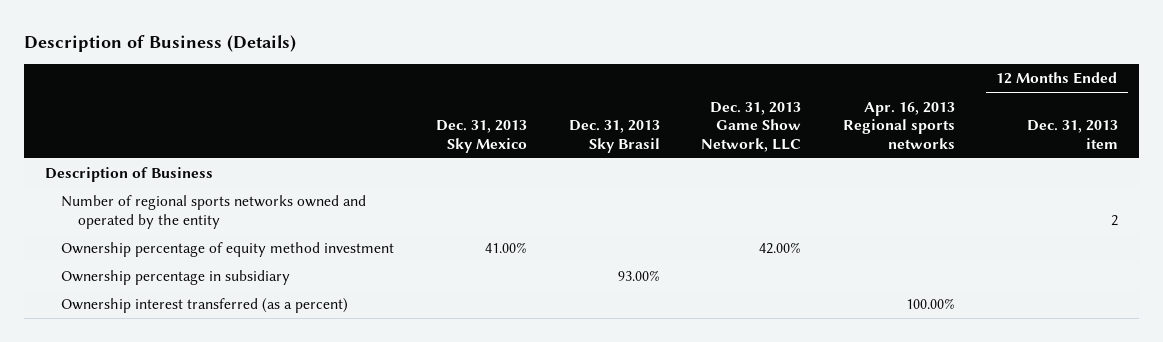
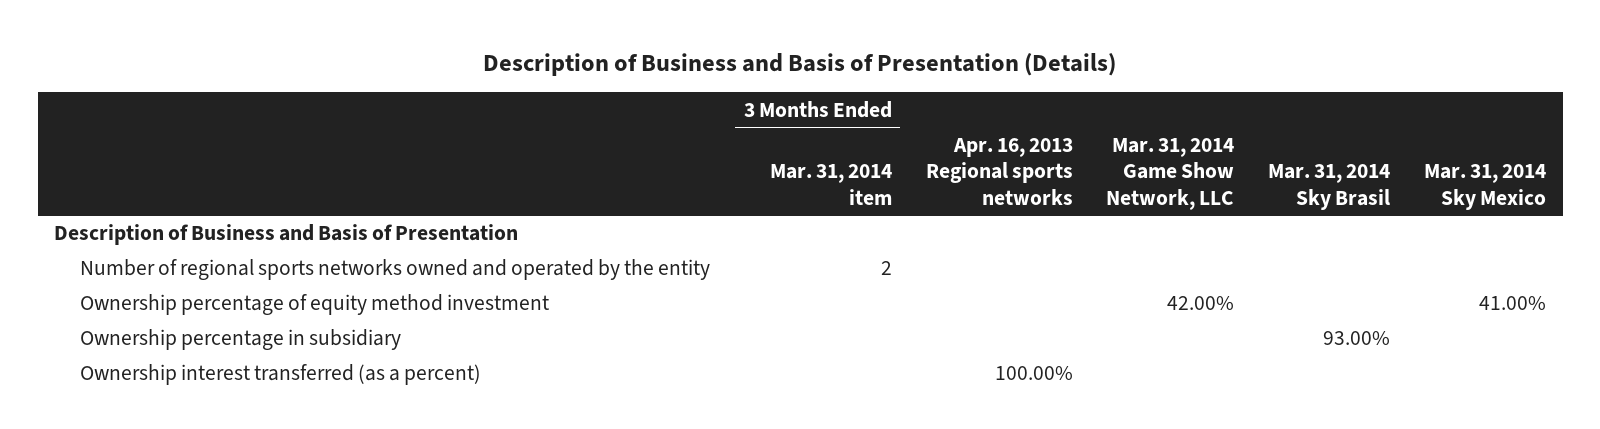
- Description of Business (Details)
+ Description of Business and Basis of Presentation (Details)
- | Dec. 31, 2013 Sky Mexico | Dec. 31, 2013 Sky Brasil | Dec. 31, 2013 Game Show Network, LLC | Apr. 16, 2013 Regional sports networks | 12 Months Ended Dec. 31, 2013 item
+ | 3 Months Ended Mar. 31, 2014 item | Apr. 16, 2013 Regional sports networks | Mar. 31, 2014 Game Show Network, LLC | Mar. 31, 2014 Sky Brasil | Mar. 31, 2014 Sky Mexico
- Description of Business
+ Description of Business and Basis of Presentation

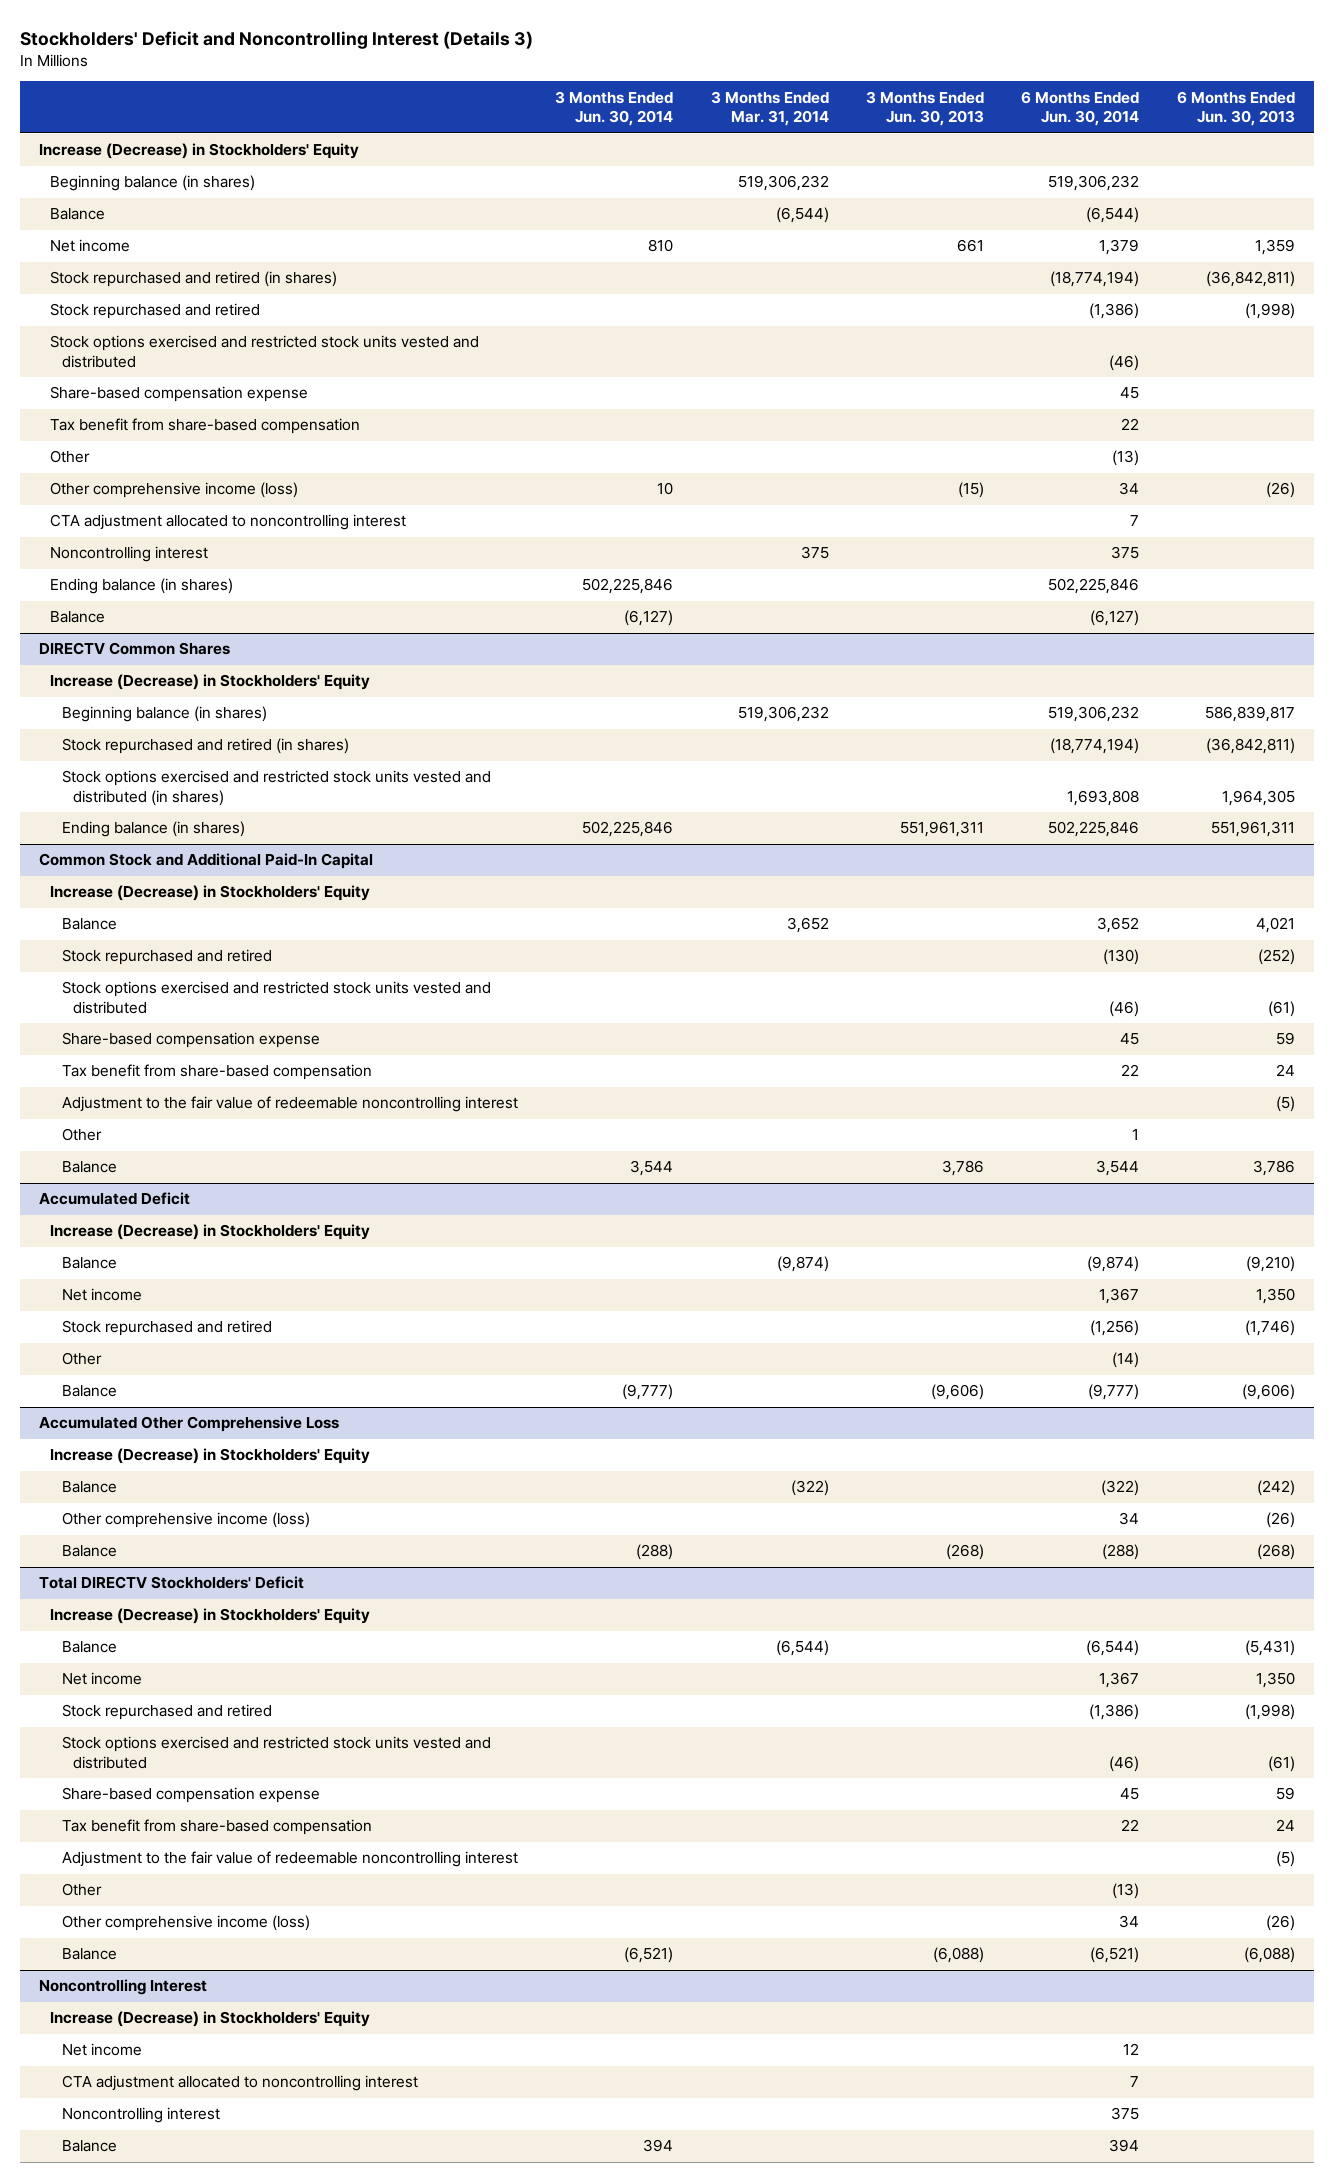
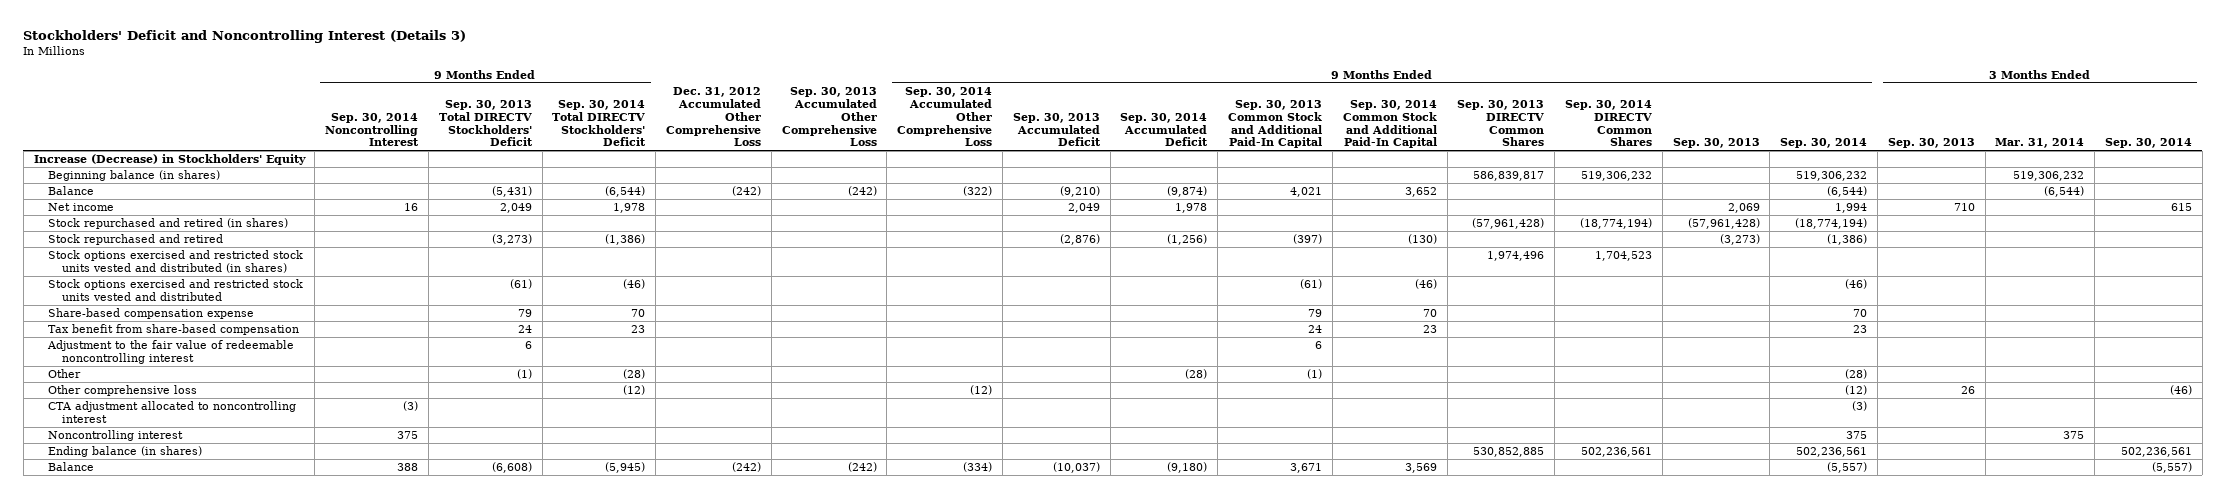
- | 3 Months Ended Jun. 30, 2014 | 3 Months Ended Mar. 31, 2014 | 3 Months Ended Jun. 30, 2013 | 6 Months Ended Jun. 30, 2014 | 6 Months Ended Jun. 30, 2013
+ | 9 Months Ended Sep. 30, 2014 Noncontrolling Interest | 9 Months Ended Sep. 30, 2013 Total DIRECTV Stockholders' Deficit | 9 Months Ended Sep. 30, 2014 Total DIRECTV Stockholders' Deficit | Dec. 31, 2012 Accumulated Other Comprehensive Loss | Sep. 30, 2013 Accumulated Other Comprehensive Loss | 9 Months Ended Sep. 30, 2014 Accumulated Other Comprehensive Loss | 9 Months Ended Sep. 30, 2013 Accumulated Deficit | 9 Months Ended Sep. 30, 2014 Accumulated Deficit | 9 Months Ended Sep. 30, 2013 Common Stock and Additional Paid-In Capital | 9 Months Ended Sep. 30, 2014 Common Stock and Additional Paid-In Capital | 9 Months Ended Sep. 30, 2013 DIRECTV Common Shares | 9 Months Ended Sep. 30, 2014 DIRECTV Common Shares | 9 Months Ended Sep. 30, 2013 | 9 Months Ended Sep. 30, 2014 | 3 Months Ended Sep. 30, 2013 | 3 Months Ended Mar. 31, 2014 | 3 Months Ended Sep. 30, 2014
+ Stock options exercised and restricted stock units vested and distributed (in shares) | | | | | | | | | | | 1,974,496 | 1,704,523 | | | | |
+ Adjustment to the fair value of redeemable noncontrolling interest | | 6 | | | | | | | 6 | | | | | | | |
- Other comprehensive income (loss) | 10 | | (15) | 34 | (26)
+ Other comprehensive loss | | | (12) | | | (12) | | | | | | | | (12) | 26 | | (46)
- DIRECTV Common Shares
- Increase (Decrease) in Stockholders' Equity
- Beginning balance (in shares) | | 519,306,232 | | 519,306,232 | 586,839,817
- Stock repurchased and retired (in shares) | | | | (18,774,194) | (36,842,811)
- Stock options exercised and restricted stock units vested and distributed (in shares) | | | | 1,693,808 | 1,964,305
- Ending balance (in shares) | 502,225,846 | | 551,961,311 | 502,225,846 | 551,961,311
- Common Stock and Additional Paid-In Capital
- Increase (Decrease) in Stockholders' Equity
- Balance | | 3,652 | | 3,652 | 4,021
- Stock repurchased and retired | | | | (130) | (252)
- Stock options exercised and restricted stock units vested and distributed | | | | (46) | (61)
- Share-based compensation expense | | | | 45 | 59
- Tax benefit from share-based compensation | | | | 22 | 24
- Adjustment to the fair value of redeemable noncontrolling interest | | | | | (5)
- Other | | | | 1 |
- Balance | 3,544 | | 3,786 | 3,544 | 3,786
- Accumulated Deficit
- Increase (Decrease) in Stockholders' Equity
- Balance | | (9,874) | | (9,874) | (9,210)
- Net income | | | | 1,367 | 1,350
- Stock repurchased and retired | | | | (1,256) | (1,746)
- Other | | | | (14) |
- Balance | (9,777) | | (9,606) | (9,777) | (9,606)
- Accumulated Other Comprehensive Loss
- Increase (Decrease) in Stockholders' Equity
- Balance | | (322) | | (322) | (242)
- Other comprehensive income (loss) | | | | 34 | (26)
- Balance | (288) | | (268) | (288) | (268)
- Total DIRECTV Stockholders' Deficit
- Increase (Decrease) in Stockholders' Equity
- Balance | | (6,544) | | (6,544) | (5,431)
- Net income | | | | 1,367 | 1,350
- Stock repurchased and retired | | | | (1,386) | (1,998)
- Stock options exercised and restricted stock units vested and distributed | | | | (46) | (61)
- Share-based compensation expense | | | | 45 | 59
- Tax benefit from share-based compensation | | | | 22 | 24
- Adjustment to the fair value of redeemable noncontrolling interest | | | | | (5)
- Other | | | | (13) |
- Other comprehensive income (loss) | | | | 34 | (26)
- Balance | (6,521) | | (6,088) | (6,521) | (6,088)
- Noncontrolling Interest
- Increase (Decrease) in Stockholders' Equity
- Net income | | | | 12 |
- CTA adjustment allocated to noncontrolling interest | | | | 7 |
- Noncontrolling interest | | | | 375 |
- Balance | 394 | | | 394 |

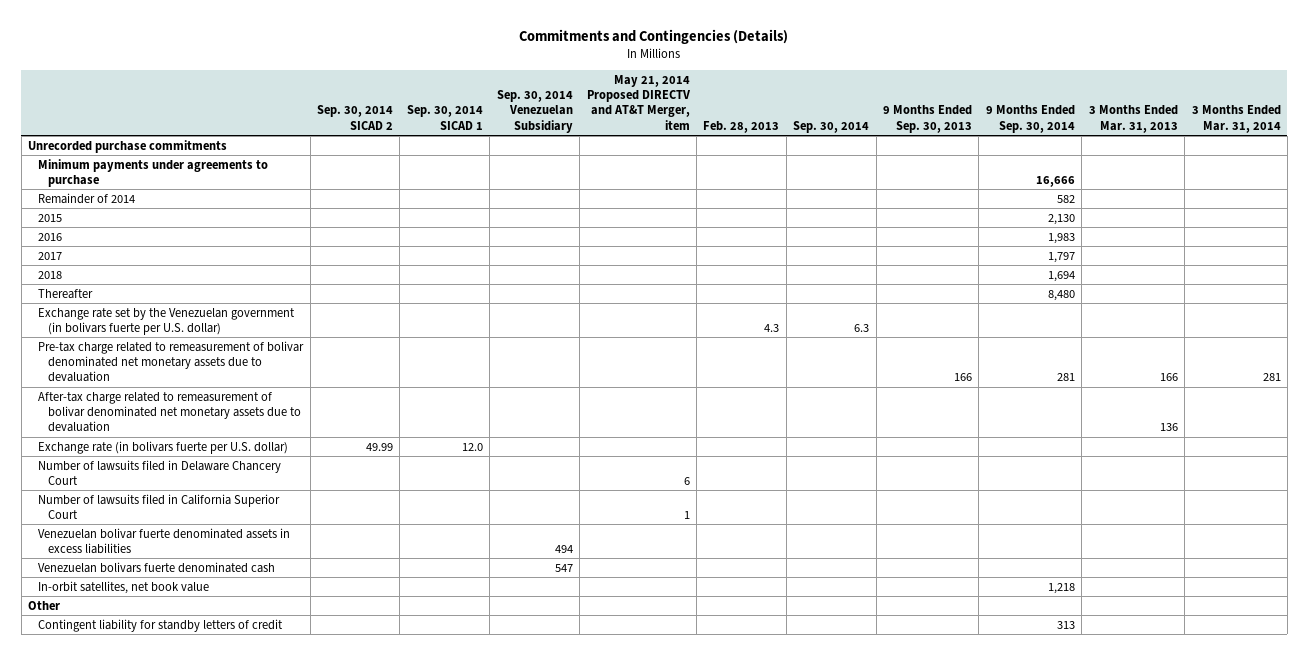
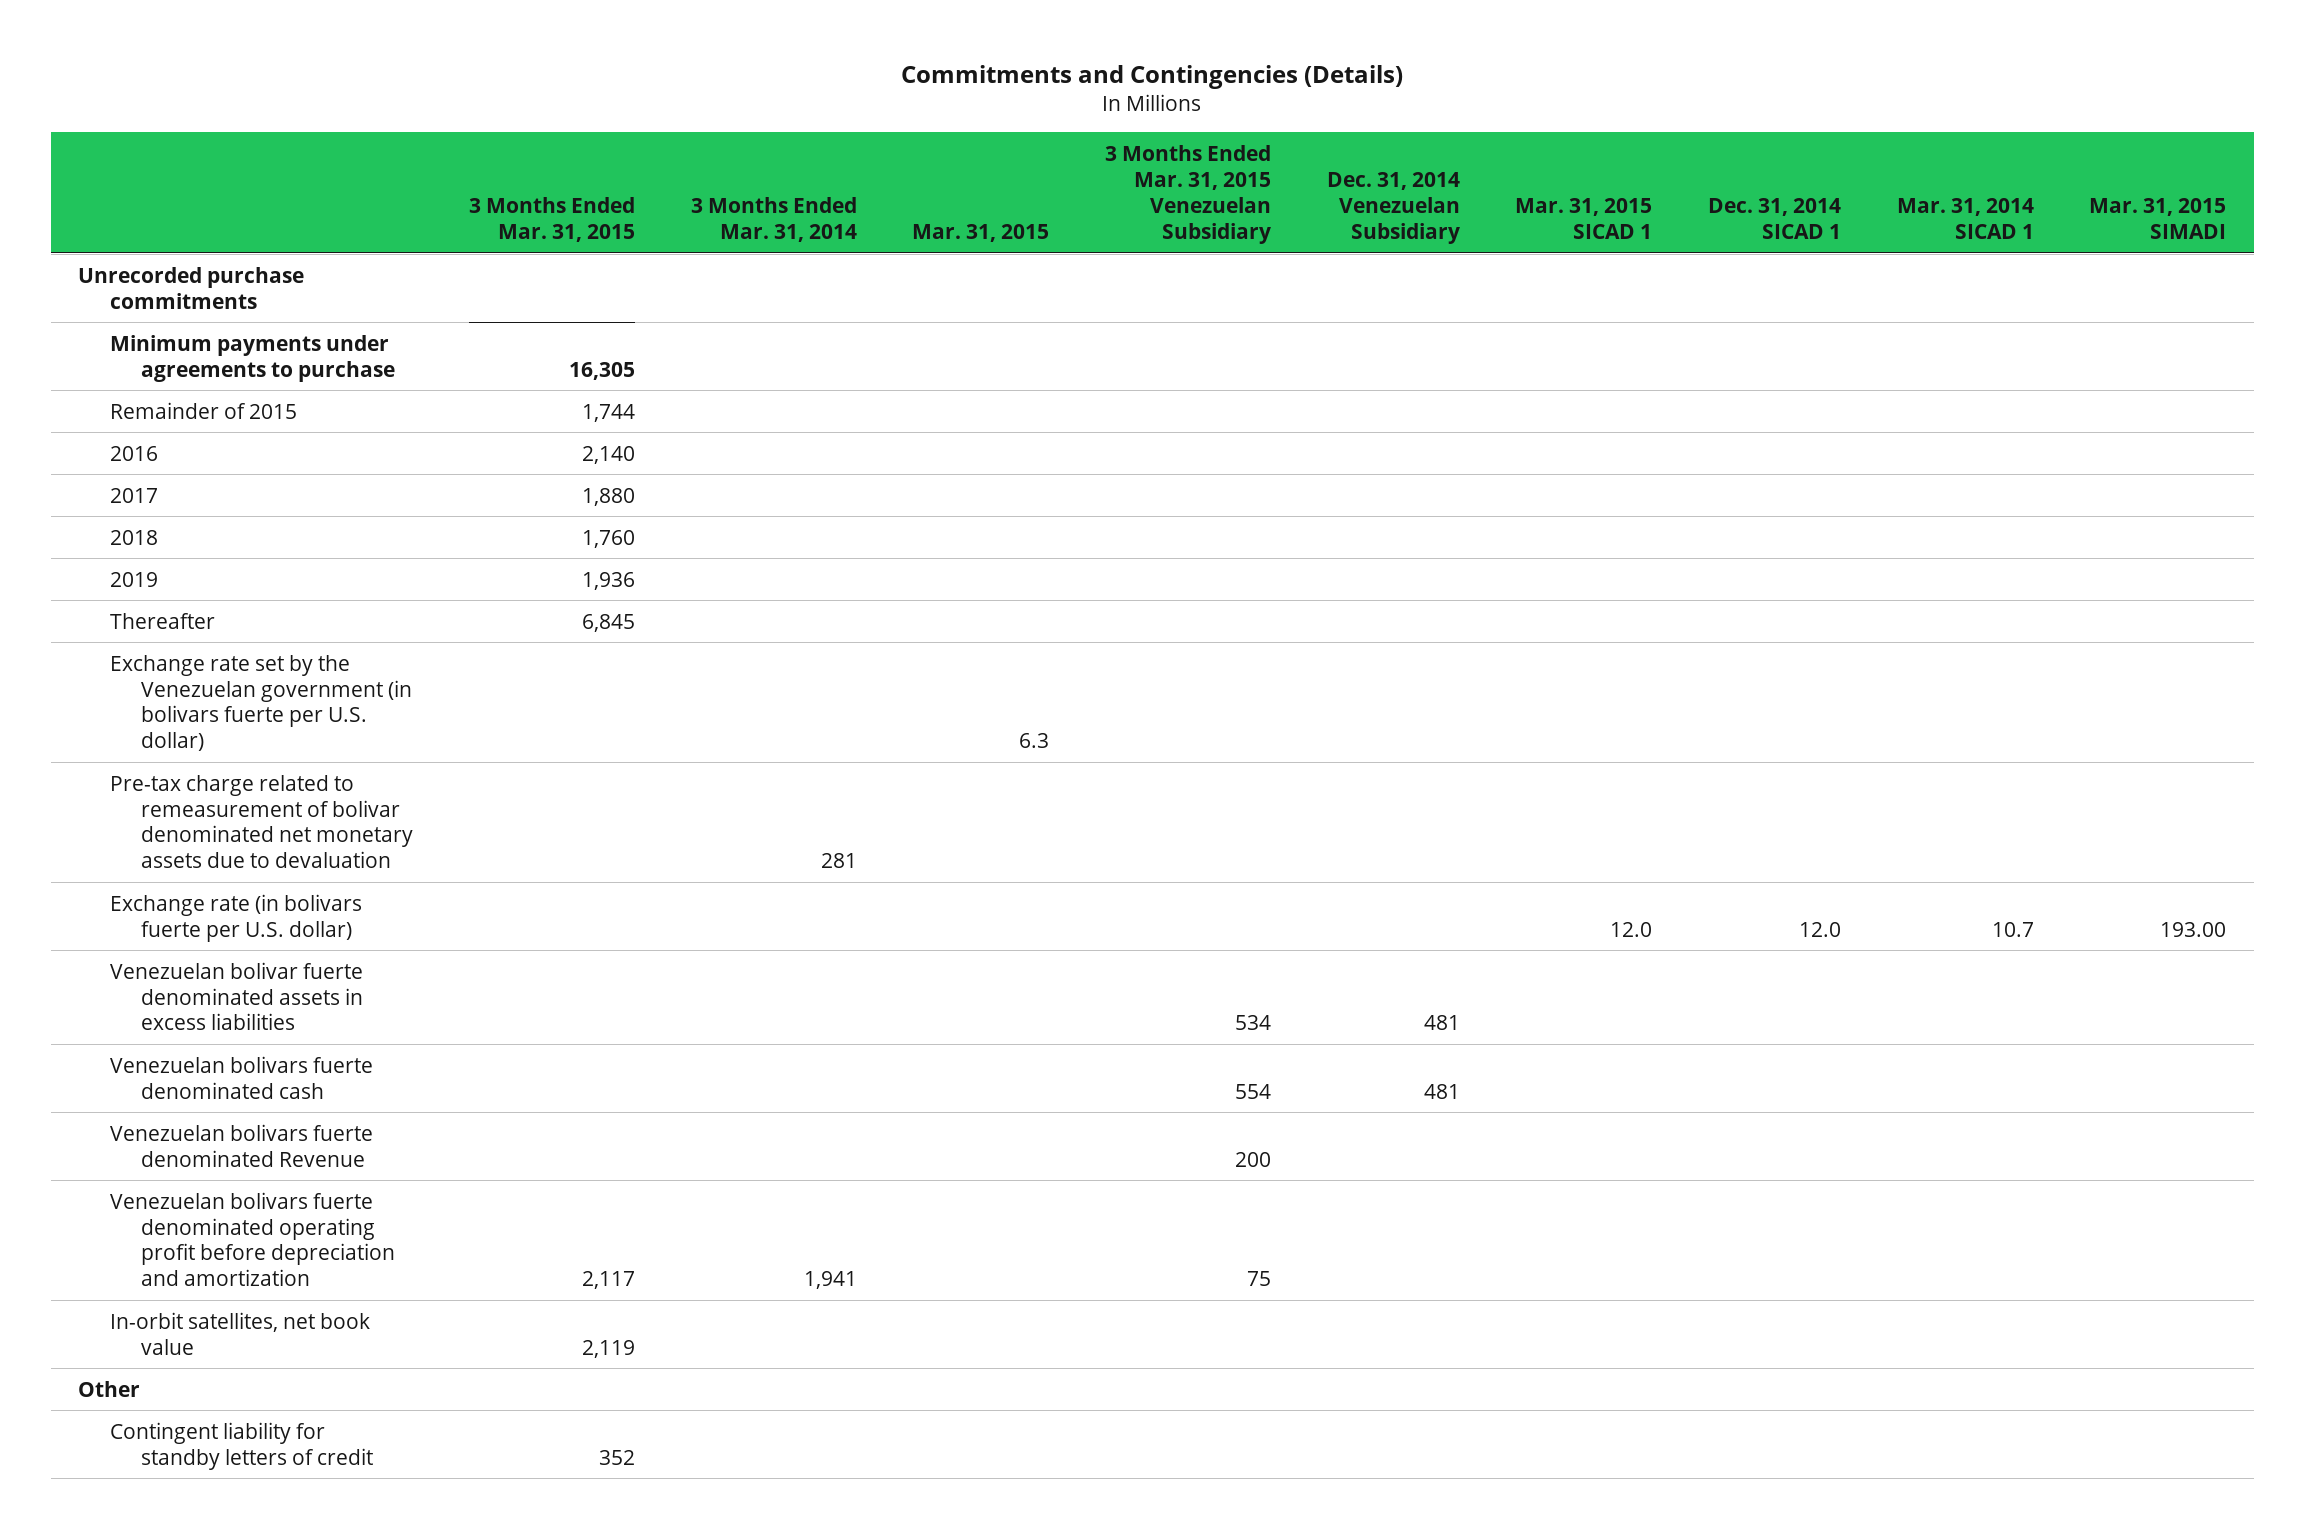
- | Sep. 30, 2014 SICAD 2 | Sep. 30, 2014 SICAD 1 | Sep. 30, 2014 Venezuelan Subsidiary | May 21, 2014 Proposed DIRECTV and AT&T Merger, item | Feb. 28, 2013 | Sep. 30, 2014 | 9 Months Ended Sep. 30, 2013 | 9 Months Ended Sep. 30, 2014 | 3 Months Ended Mar. 31, 2013 | 3 Months Ended Mar. 31, 2014
+ | 3 Months Ended Mar. 31, 2015 | 3 Months Ended Mar. 31, 2014 | Mar. 31, 2015 | 3 Months Ended Mar. 31, 2015 Venezuelan Subsidiary | Dec. 31, 2014 Venezuelan Subsidiary | Mar. 31, 2015 SICAD 1 | Dec. 31, 2014 SICAD 1 | Mar. 31, 2014 SICAD 1 | Mar. 31, 2015 SIMADI
- Remainder of 2014 | | | | | | | | 582 | |
- 2015 | | | | | | | | 2,130 | |
+ Remainder of 2015 | 1,744 | | | | | | | |
+ 2019 | 1,936 | | | | | | | |
- After-tax charge related to remeasurement of bolivar denominated net monetary assets due to devaluation | | | | | | | | | 136 |
- Number of lawsuits filed in Delaware Chancery Court | | | | 6 | | | | | |
- Number of lawsuits filed in California Superior Court | | | | 1 | | | | | |
+ Venezuelan bolivars fuerte denominated Revenue | | | | 200 | | | | |
+ Venezuelan bolivars fuerte denominated operating profit before depreciation and amortization | 2,117 | 1,941 | | 75 | | | | |

